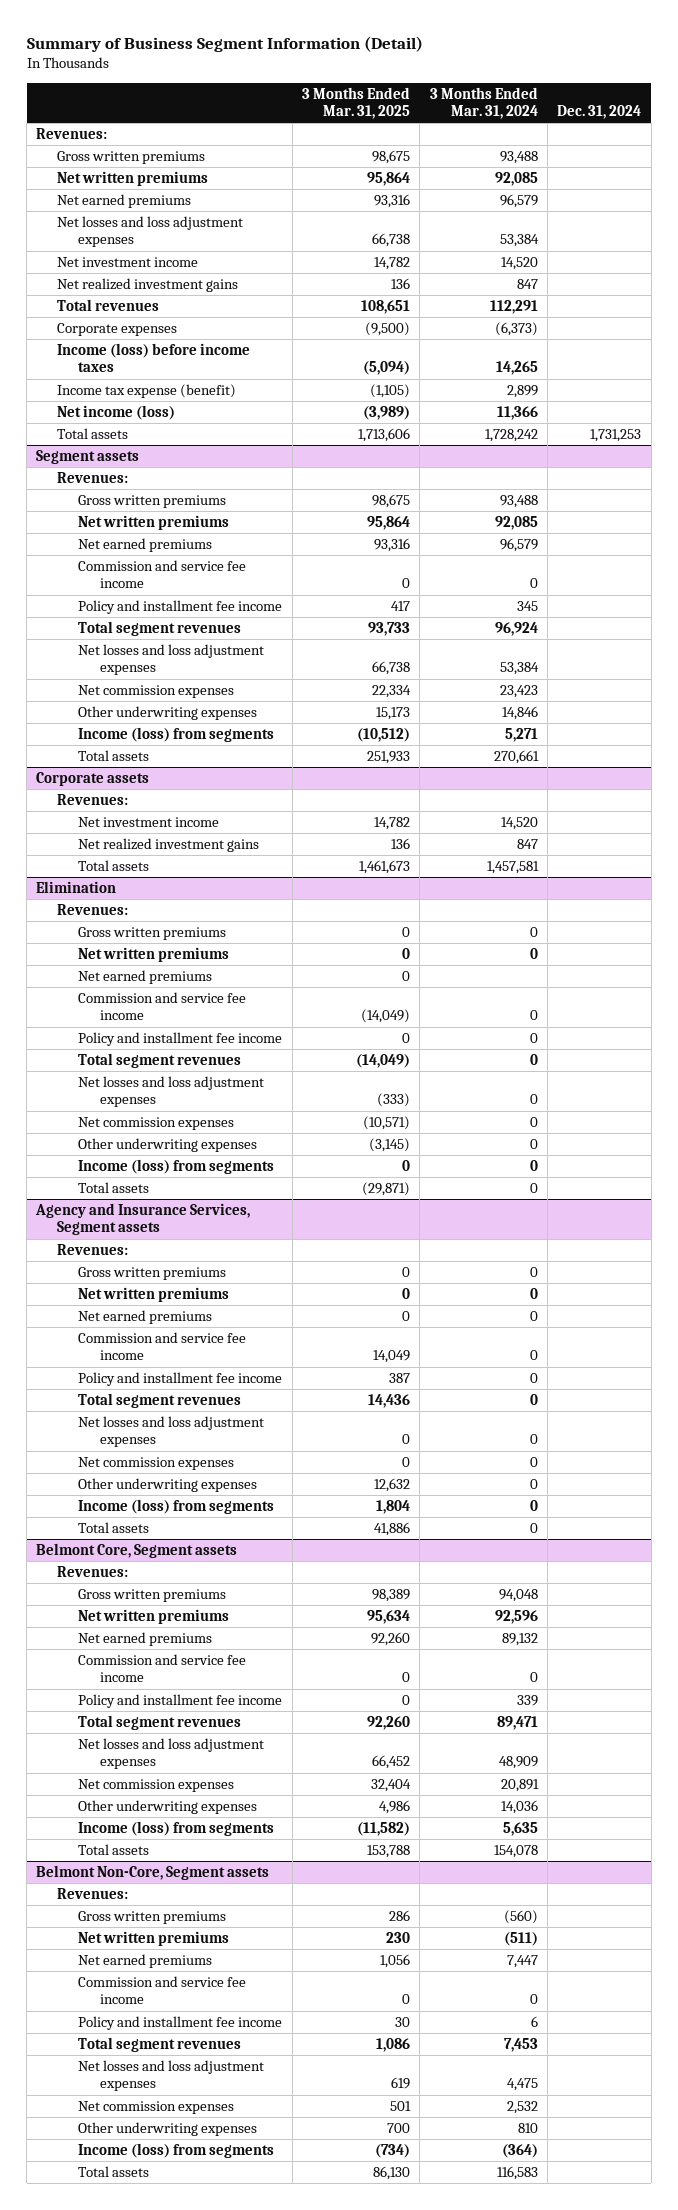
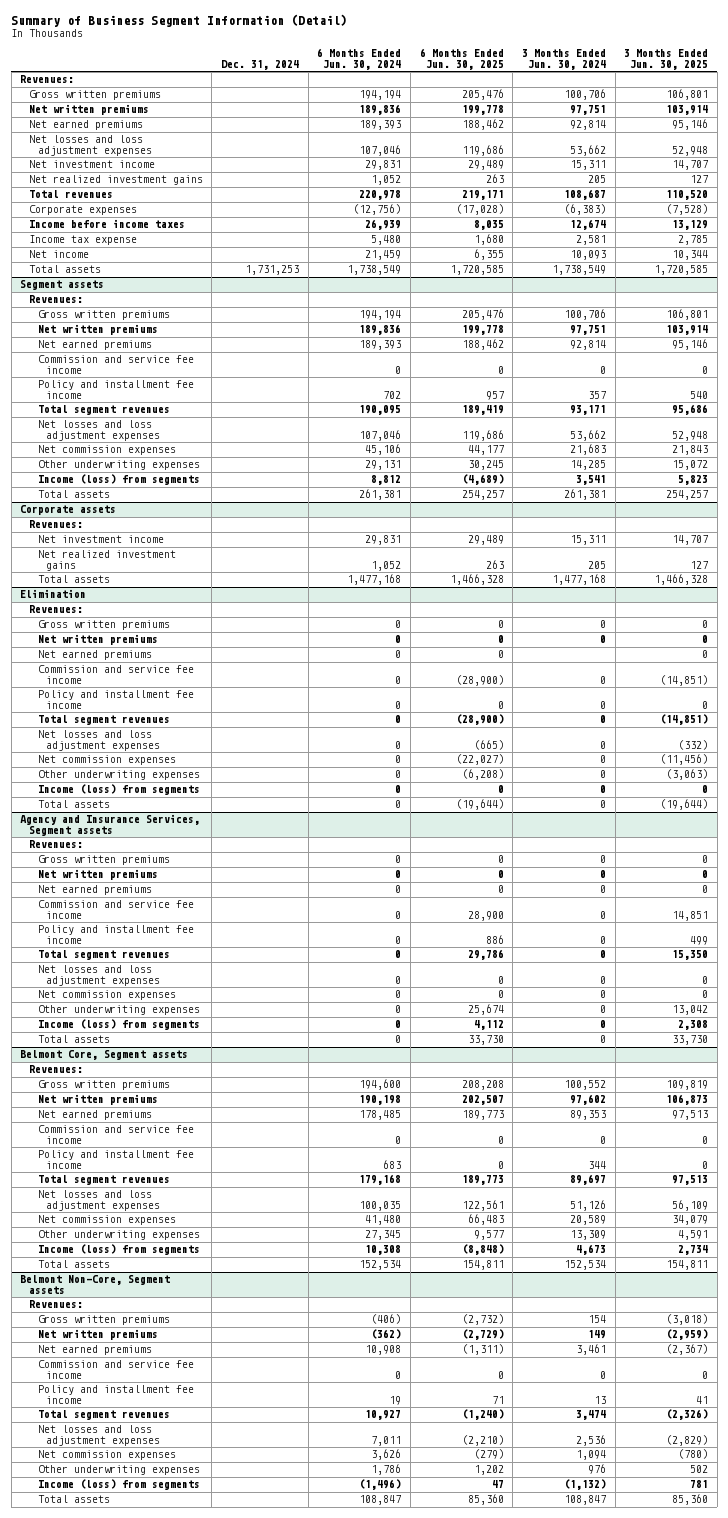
- | 3 Months Ended Mar. 31, 2025 | 3 Months Ended Mar. 31, 2024 | Dec. 31, 2024
+ | Dec. 31, 2024 | 6 Months Ended Jun. 30, 2024 | 6 Months Ended Jun. 30, 2025 | 3 Months Ended Jun. 30, 2024 | 3 Months Ended Jun. 30, 2025
- Income (loss) before income taxes | (5,094) | 14,265 |
- Income tax expense (benefit) | (1,105) | 2,899 |
- Net income (loss) | (3,989) | 11,366 |
+ Income before income taxes | | 26,939 | 8,035 | 12,674 | 13,129
+ Income tax expense | | 5,480 | 1,680 | 2,581 | 2,785
+ Net income | | 21,459 | 6,355 | 10,093 | 10,344

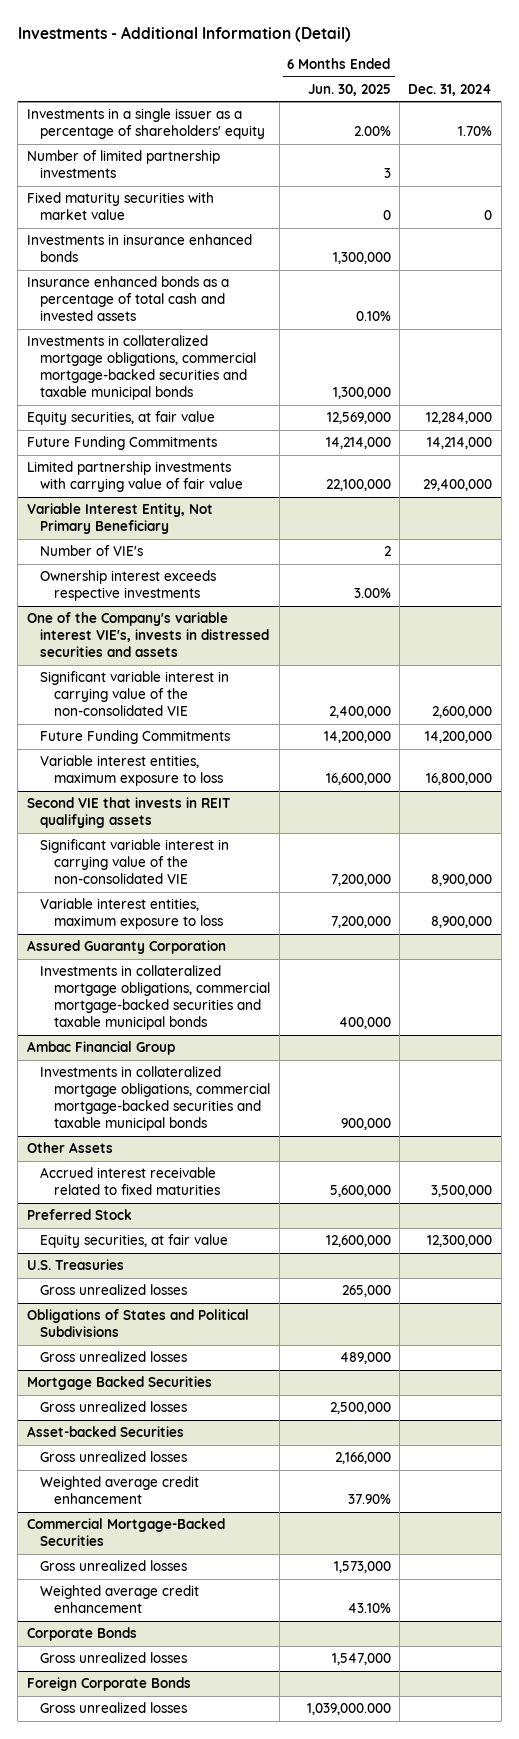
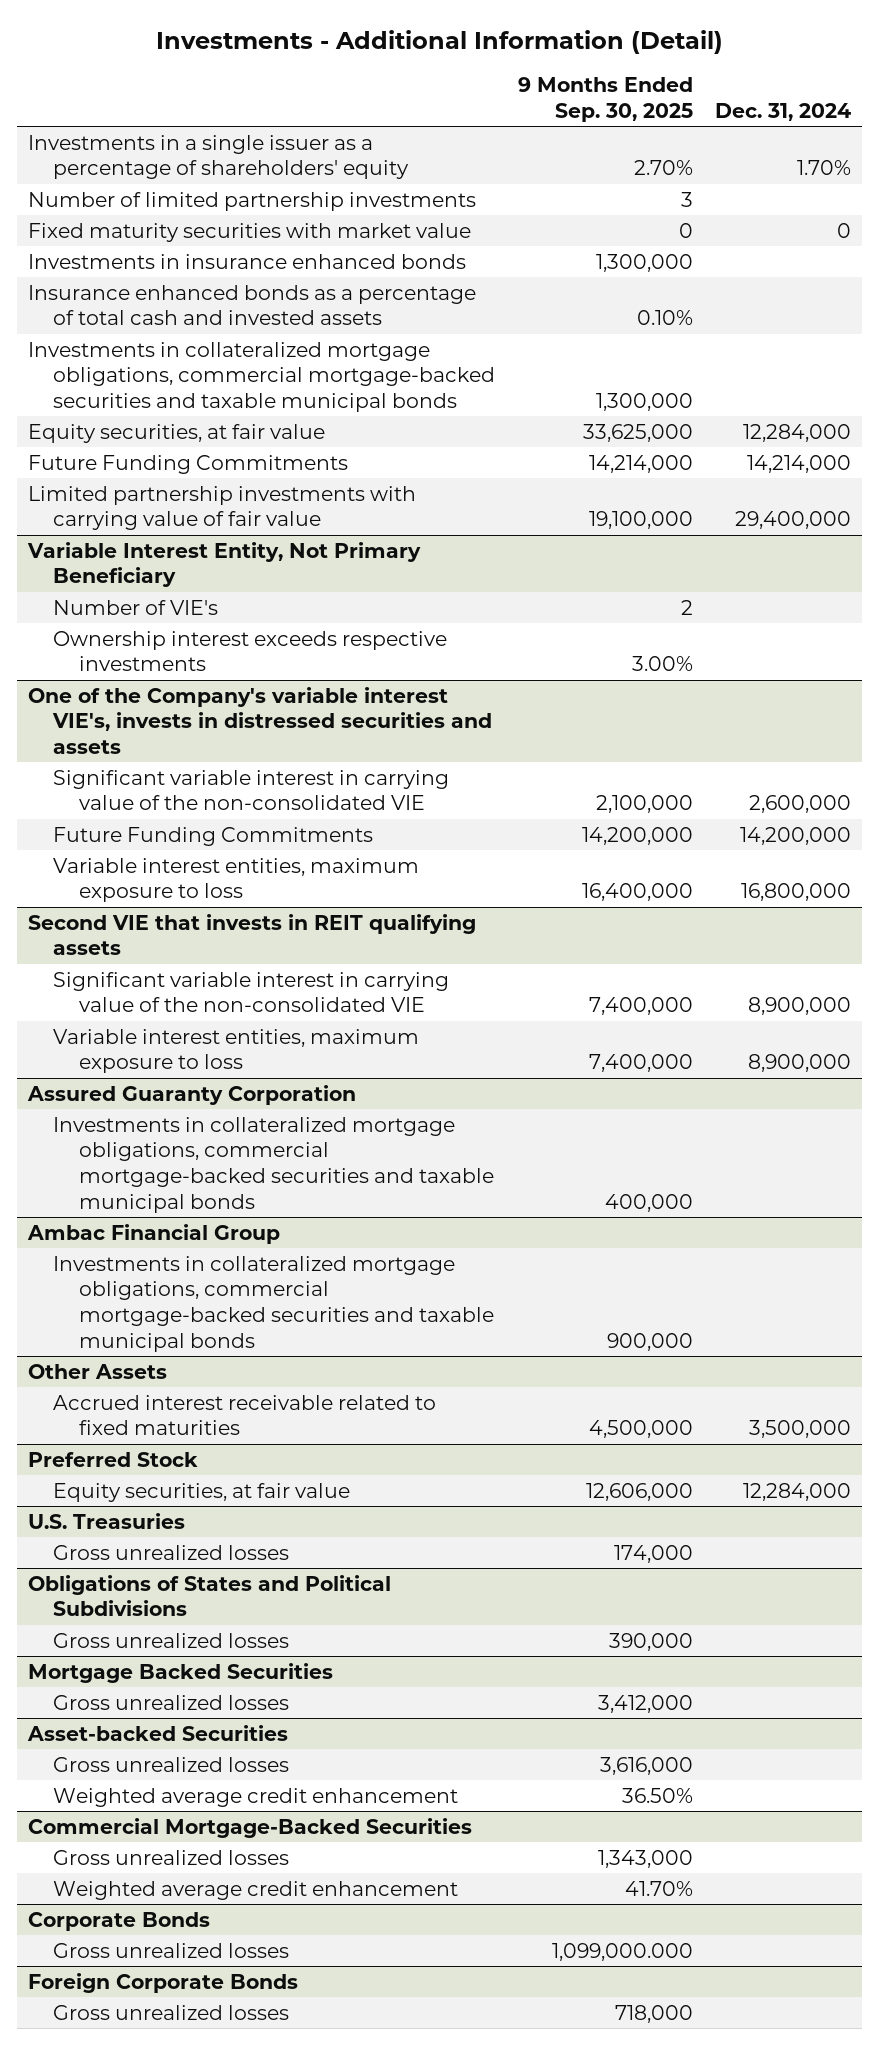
- | 6 Months Ended Jun. 30, 2025 | Dec. 31, 2024
+ | 9 Months Ended Sep. 30, 2025 | Dec. 31, 2024
@ Preferred Stock
- Equity securities, at fair value | 12,600,000 | 12,300,000
+ Equity securities, at fair value | 12,606,000 | 12,284,000

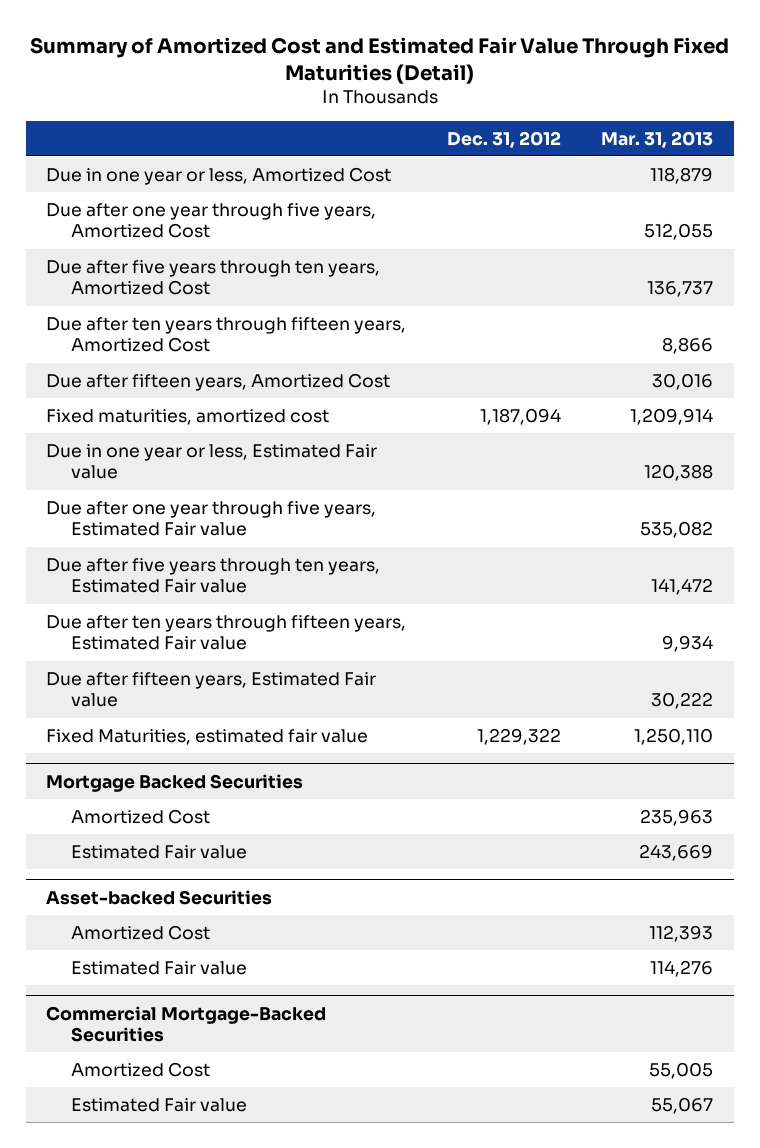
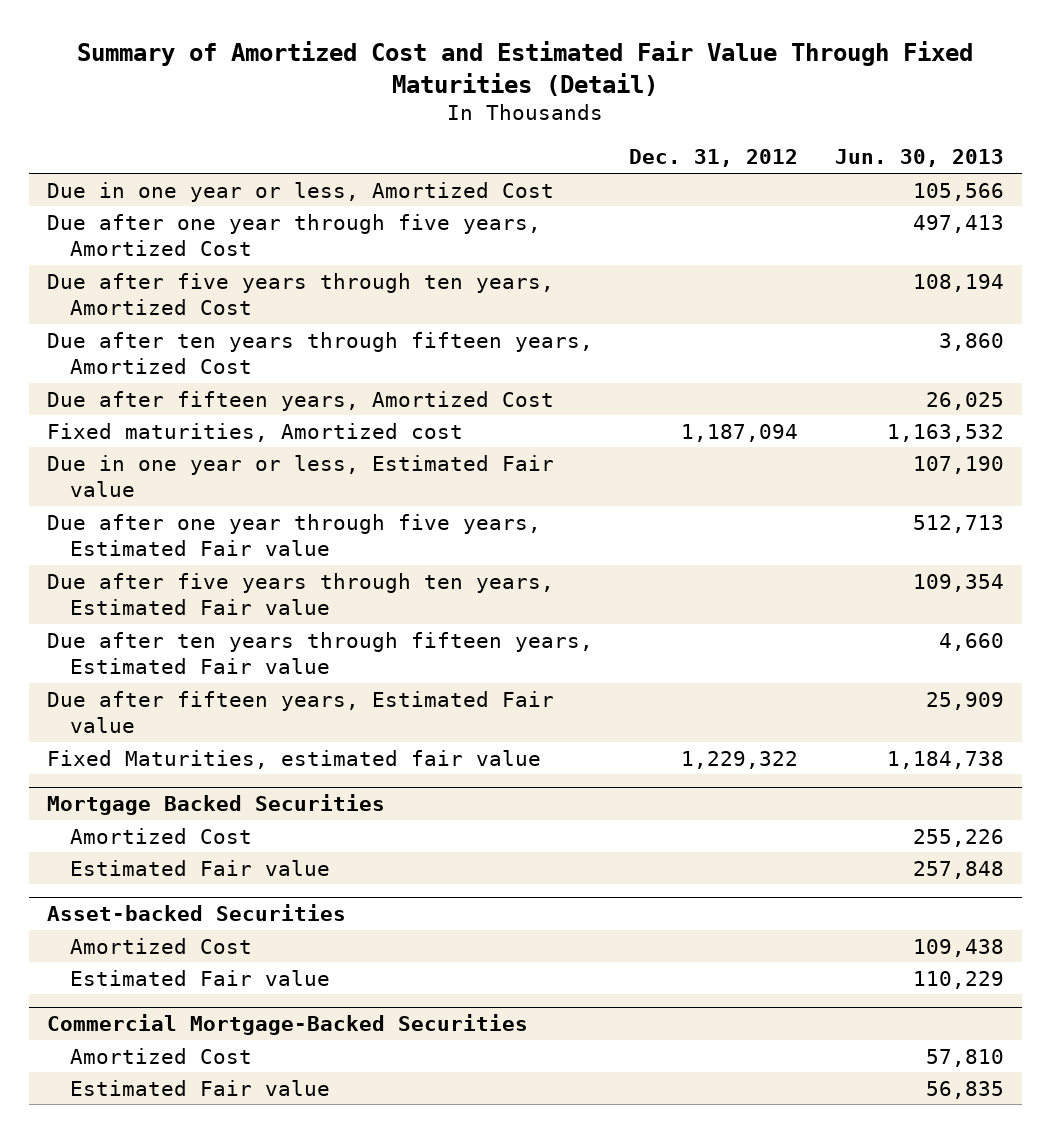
- | Dec. 31, 2012 | Mar. 31, 2013
+ | Dec. 31, 2012 | Jun. 30, 2013
- Fixed maturities, amortized cost | 1,187,094 | 1,209,914
+ Fixed maturities, Amortized cost | 1,187,094 | 1,163,532

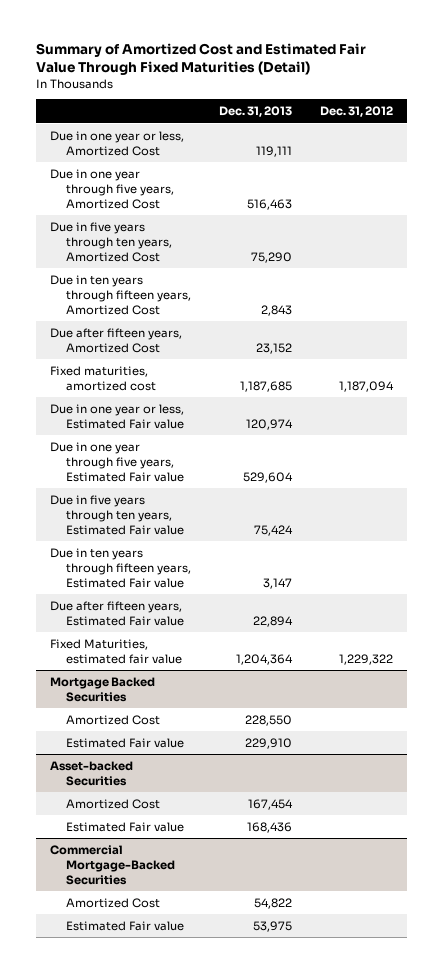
- | Dec. 31, 2012 | Jun. 30, 2013
+ | Dec. 31, 2013 | Dec. 31, 2012
- Due after one year through five years, Amortized Cost | | 497,413
- Due after five years through ten years, Amortized Cost | | 108,194
- Due after ten years through fifteen years, Amortized Cost | | 3,860
+ Due in one year through five years, Amortized Cost | 516,463 |
+ Due in five years through ten years, Amortized Cost | 75,290 |
+ Due in ten years through fifteen years, Amortized Cost | 2,843 |
- Fixed maturities, Amortized cost | 1,187,094 | 1,163,532
+ Fixed maturities, amortized cost | 1,187,685 | 1,187,094
- Due after one year through five years, Estimated Fair value | | 512,713
- Due after five years through ten years, Estimated Fair value | | 109,354
- Due after ten years through fifteen years, Estimated Fair value | | 4,660
+ Due in one year through five years, Estimated Fair value | 529,604 |
+ Due in five years through ten years, Estimated Fair value | 75,424 |
+ Due in ten years through fifteen years, Estimated Fair value | 3,147 |

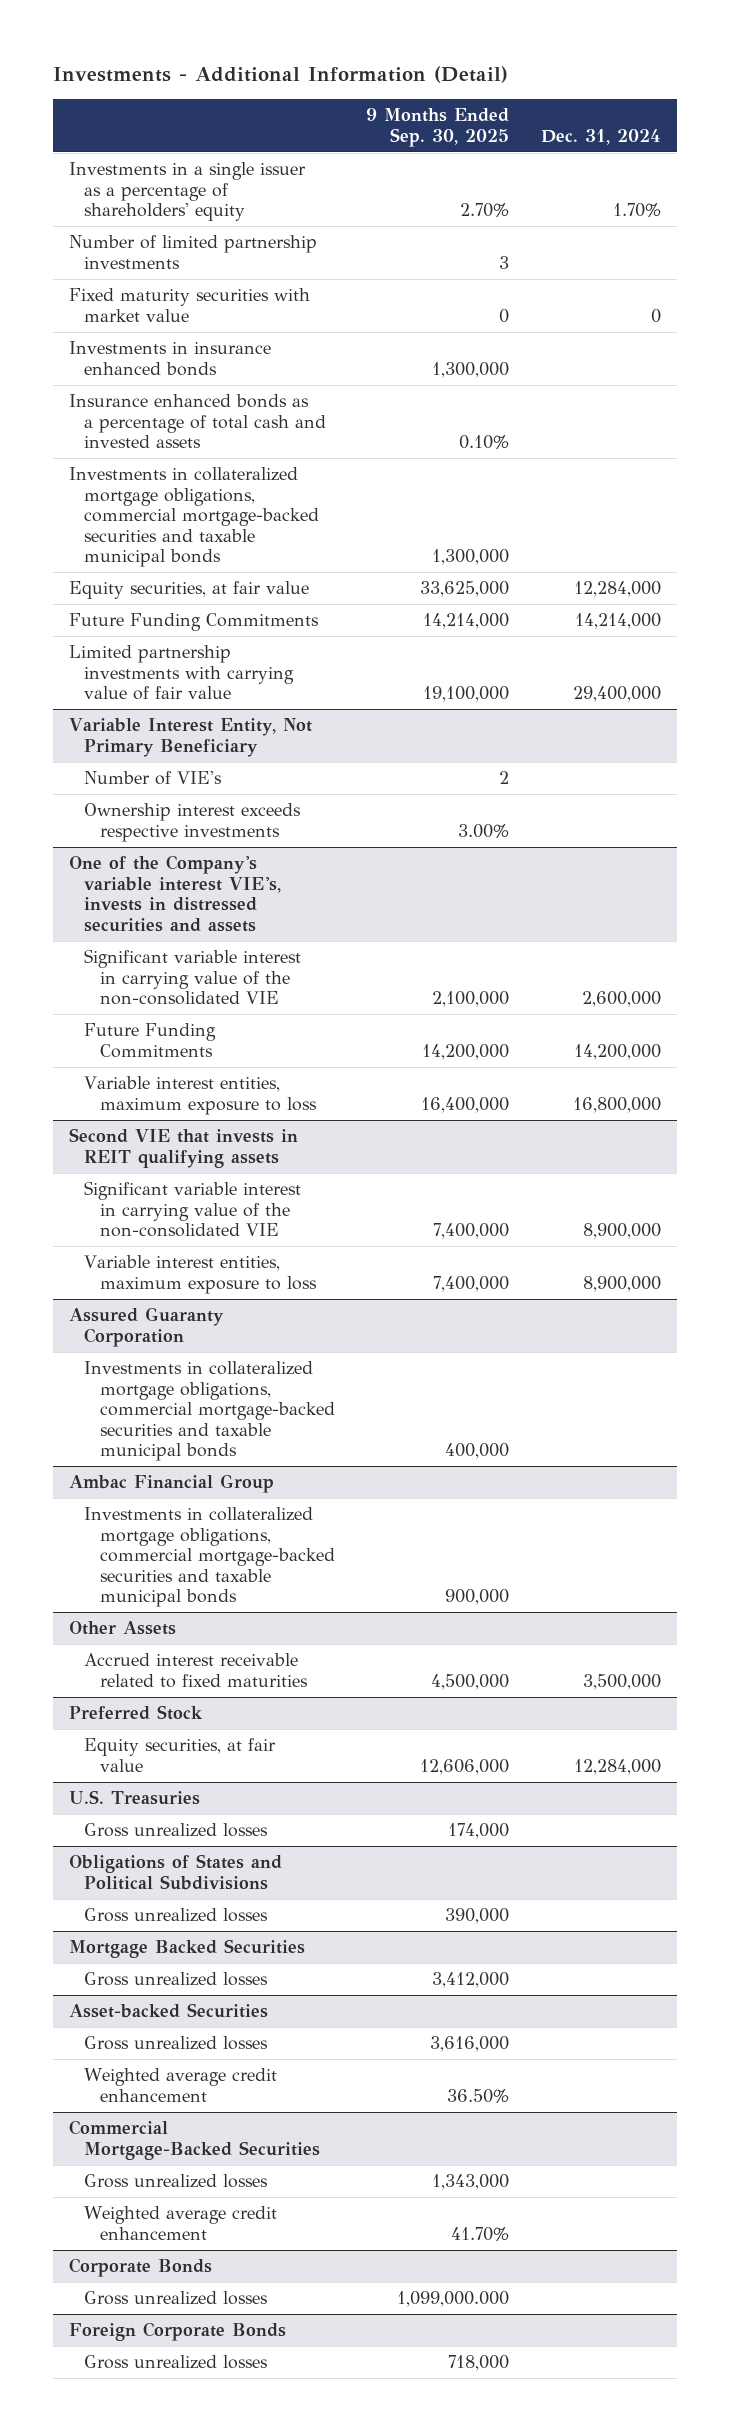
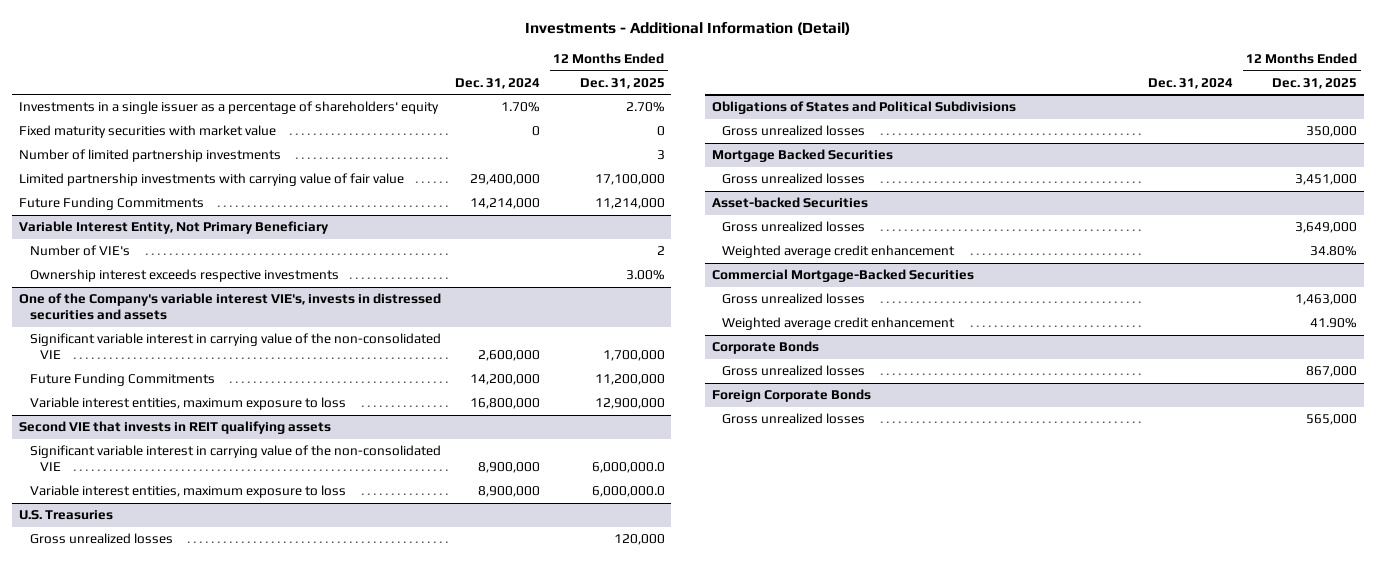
- | 9 Months Ended Sep. 30, 2025 | Dec. 31, 2024
+ | Dec. 31, 2024 | 12 Months Ended Dec. 31, 2025
- Investments in insurance enhanced bonds | 1,300,000 |
- Insurance enhanced bonds as a percentage of total cash and invested assets | 0.10% |
- Investments in collateralized mortgage obligations, commercial mortgage-backed securities and taxable municipal bonds | 1,300,000 |
- Equity securities, at fair value | 33,625,000 | 12,284,000
moved down: Number of limited partnership investments | | 3
moved down: Future Funding Commitments | 14,214,000 | 11,214,000
- Assured Guaranty Corporation
- Investments in collateralized mortgage obligations, commercial mortgage-backed securities and taxable municipal bonds | 400,000 |
- Ambac Financial Group
- Investments in collateralized mortgage obligations, commercial mortgage-backed securities and taxable municipal bonds | 900,000 |
- Other Assets
- Accrued interest receivable related to fixed maturities | 4,500,000 | 3,500,000
- Preferred Stock
- Equity securities, at fair value | 12,606,000 | 12,284,000

